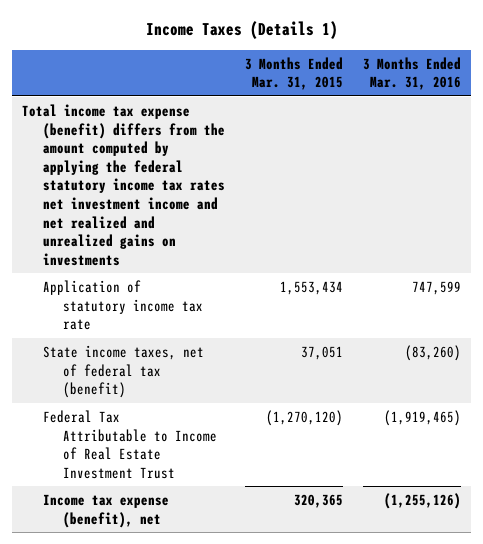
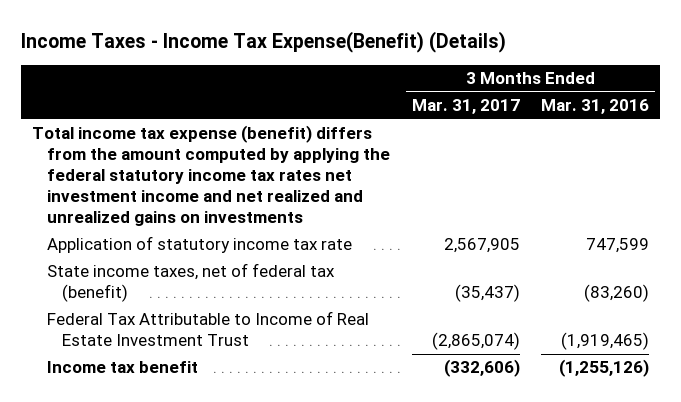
- Income Taxes (Details 1)
+ Income Taxes - Income Tax Expense(Benefit) (Details)
- | 3 Months Ended Mar. 31, 2015 | 3 Months Ended Mar. 31, 2016
+ | 3 Months Ended Mar. 31, 2017 | 3 Months Ended Mar. 31, 2016
- Income tax expense (benefit), net | 320,365 | (1,255,126)
+ Income tax benefit | (332,606) | (1,255,126)

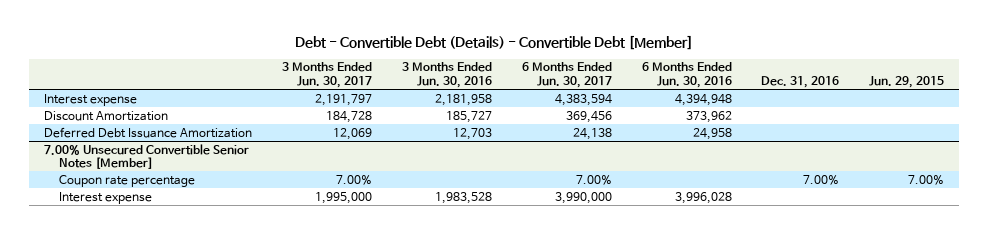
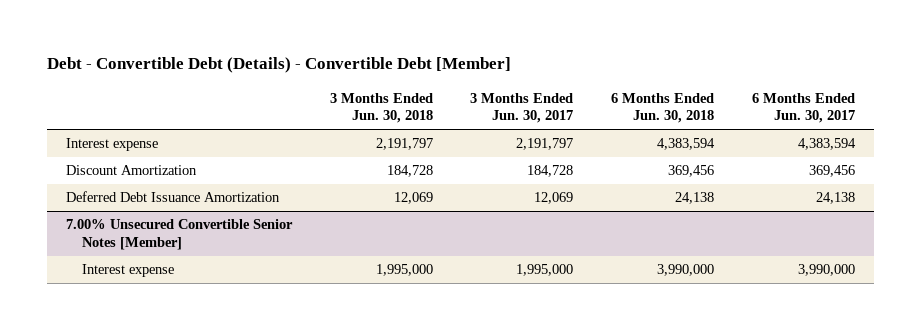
- | 3 Months Ended Jun. 30, 2017 | 3 Months Ended Jun. 30, 2016 | 6 Months Ended Jun. 30, 2017 | 6 Months Ended Jun. 30, 2016 | Dec. 31, 2016 | Jun. 29, 2015
+ | 3 Months Ended Jun. 30, 2018 | 3 Months Ended Jun. 30, 2017 | 6 Months Ended Jun. 30, 2018 | 6 Months Ended Jun. 30, 2017
@ 7.00% Unsecured Convertible Senior Notes [Member]
- Coupon rate percentage | 7.00% | | 7.00% | | 7.00% | 7.00%

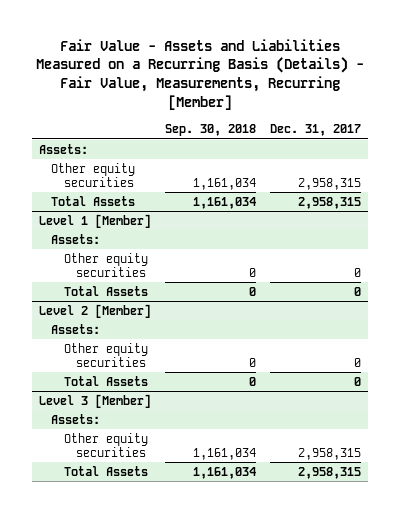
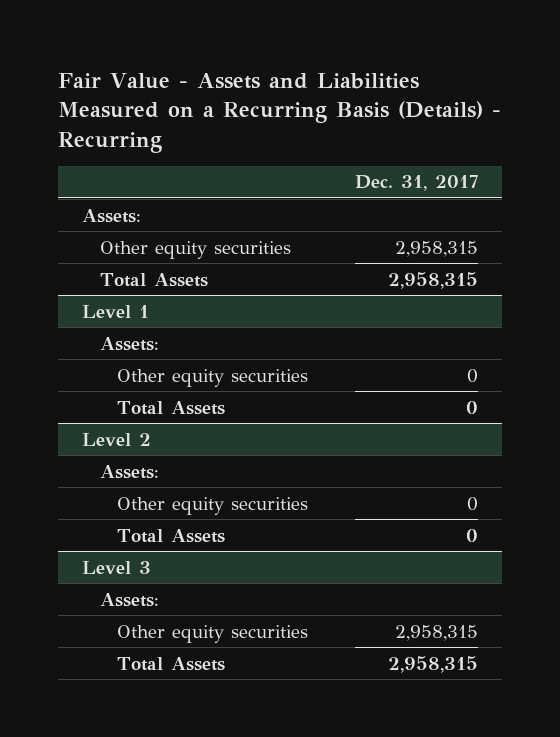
- Fair Value - Assets and Liabilities Measured on a Recurring Basis (Details) - Fair Value, Measurements, Recurring [Member]
+ Fair Value - Assets and Liabilities Measured on a Recurring Basis (Details) - Recurring
- | Sep. 30, 2018 | Dec. 31, 2017
+ | Dec. 31, 2017
- Level 1 [Member]
+ Level 1
- Level 2 [Member]
+ Level 2
- Level 3 [Member]
+ Level 3

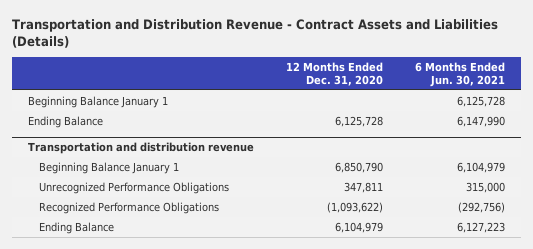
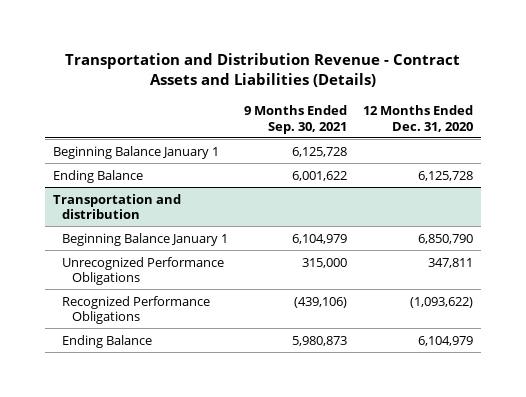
- | 12 Months Ended Dec. 31, 2020 | 6 Months Ended Jun. 30, 2021
+ | 9 Months Ended Sep. 30, 2021 | 12 Months Ended Dec. 31, 2020
- Transportation and distribution revenue
+ Transportation and distribution

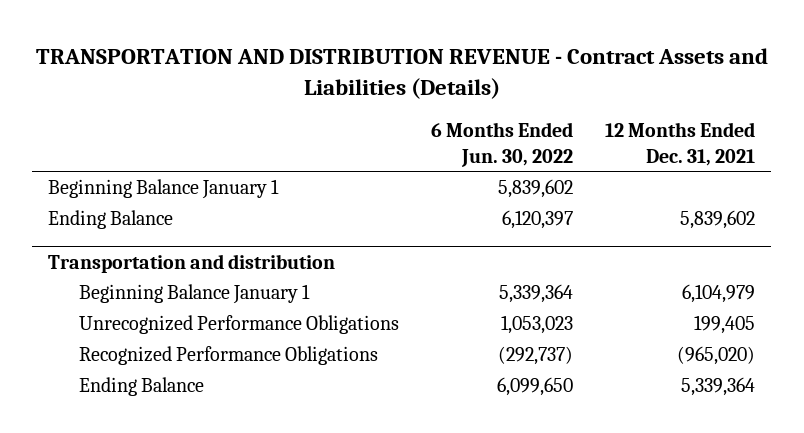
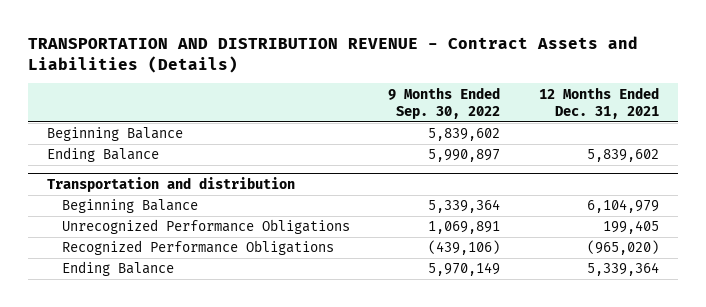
- | 6 Months Ended Jun. 30, 2022 | 12 Months Ended Dec. 31, 2021
+ | 9 Months Ended Sep. 30, 2022 | 12 Months Ended Dec. 31, 2021
- Beginning Balance January 1 | 5,839,602 |
+ Beginning Balance | 5,839,602 |
@ Transportation and distribution
- Beginning Balance January 1 | 5,339,364 | 6,104,979
+ Beginning Balance | 5,339,364 | 6,104,979

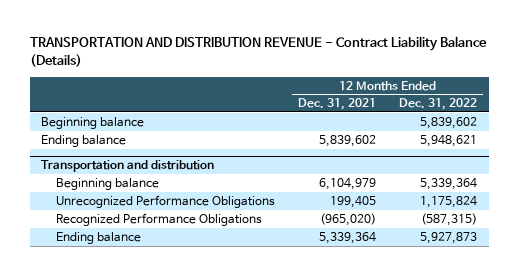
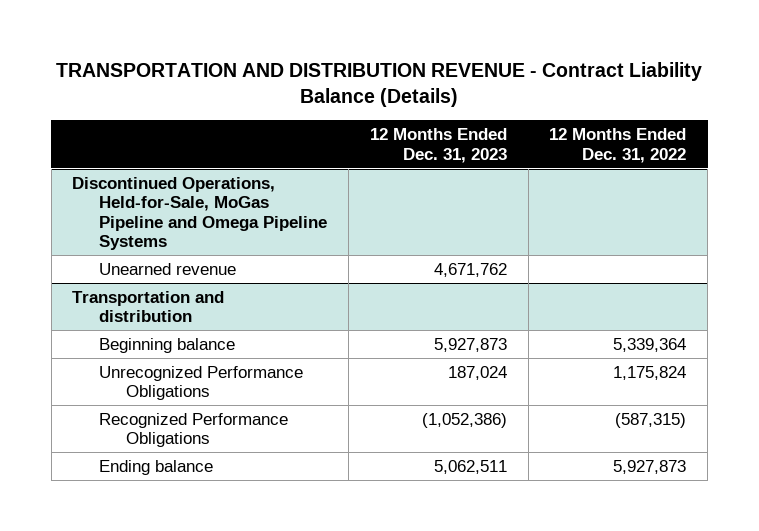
- | 12 Months Ended Dec. 31, 2021 | 12 Months Ended Dec. 31, 2022
+ | 12 Months Ended Dec. 31, 2023 | 12 Months Ended Dec. 31, 2022
- Beginning balance | | 5,839,602
- Ending balance | 5,839,602 | 5,948,621
+ Discontinued Operations, Held-for-Sale, MoGas Pipeline and Omega Pipeline Systems
+ Unearned revenue | 4,671,762 |

